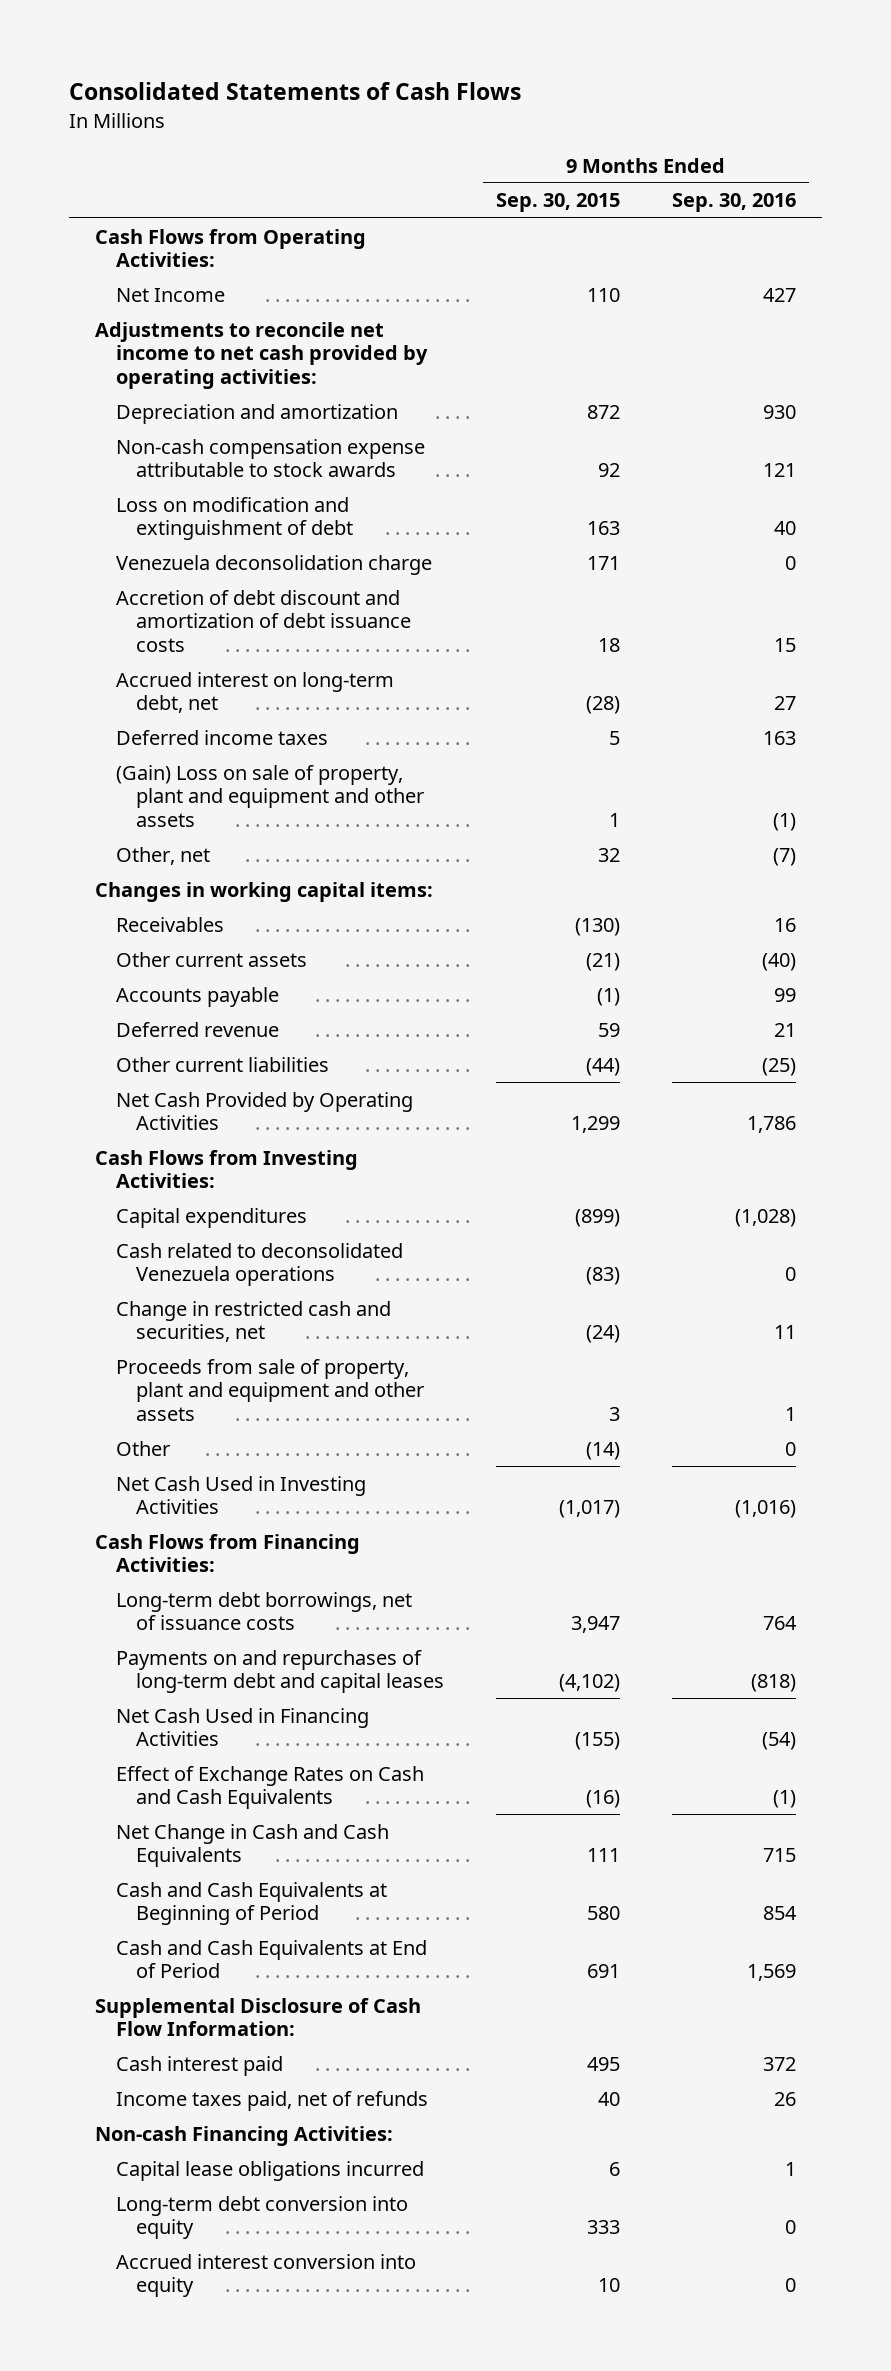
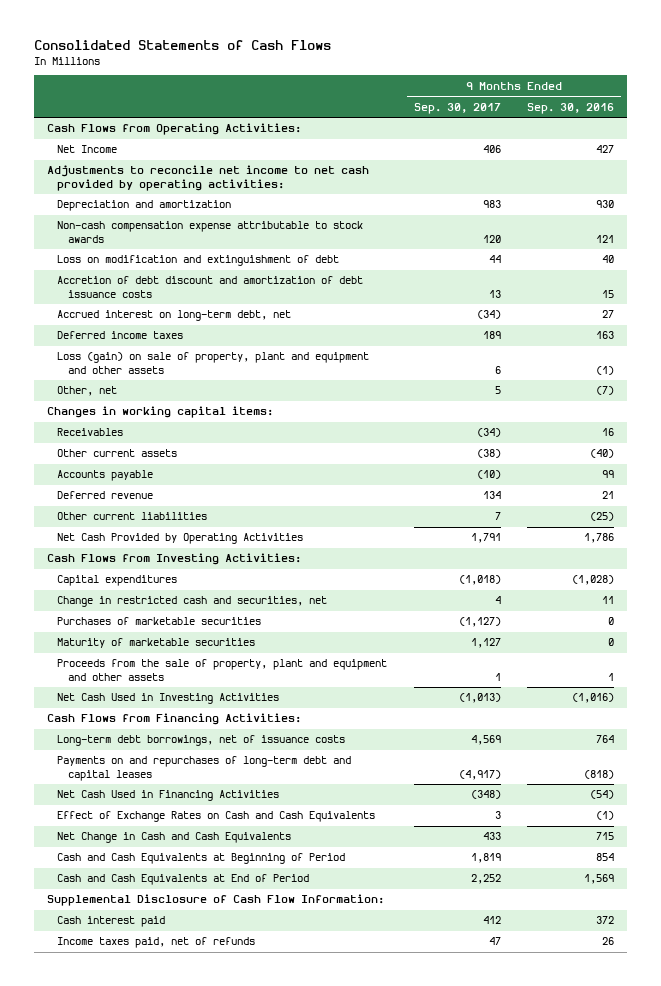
- | 9 Months Ended Sep. 30, 2015 | 9 Months Ended Sep. 30, 2016
+ | 9 Months Ended Sep. 30, 2017 | 9 Months Ended Sep. 30, 2016
- Venezuela deconsolidation charge | 171 | 0
- (Gain) Loss on sale of property, plant and equipment and other assets | 1 | (1)
+ Loss (gain) on sale of property, plant and equipment and other assets | 6 | (1)
- Cash related to deconsolidated Venezuela operations | (83) | 0
- Proceeds from sale of property, plant and equipment and other assets | 3 | 1
- Other | (14) | 0
+ Purchases of marketable securities | (1,127) | 0
+ Maturity of marketable securities | 1,127 | 0
+ Proceeds from the sale of property, plant and equipment and other assets | 1 | 1
- Non-cash Financing Activities:
- Capital lease obligations incurred | 6 | 1
- Long-term debt conversion into equity | 333 | 0
- Accrued interest conversion into equity | 10 | 0

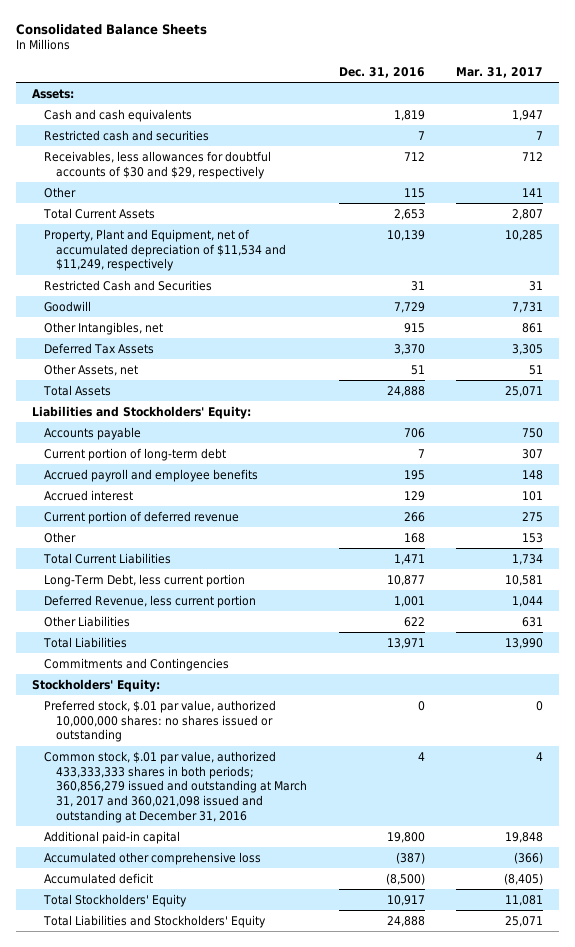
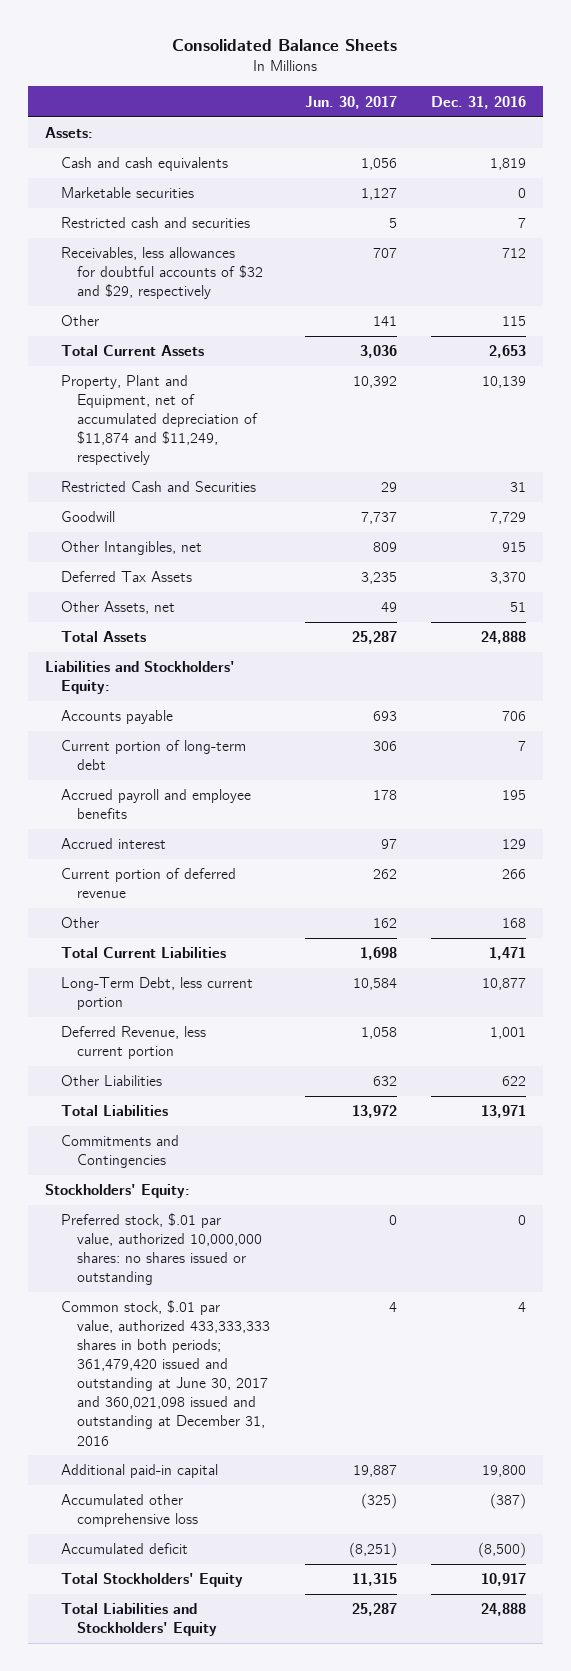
- | Dec. 31, 2016 | Mar. 31, 2017
+ | Jun. 30, 2017 | Dec. 31, 2016
+ Marketable securities | 1,127 | 0
- Receivables, less allowances for doubtful accounts of $30 and $29, respectively | 712 | 712
+ Receivables, less allowances for doubtful accounts of $32 and $29, respectively | 707 | 712
- Property, Plant and Equipment, net of accumulated depreciation of $11,534 and $11,249, respectively | 10,139 | 10,285
+ Property, Plant and Equipment, net of accumulated depreciation of $11,874 and $11,249, respectively | 10,392 | 10,139
- Common stock, $.01 par value, authorized 433,333,333 shares in both periods; 360,856,279 issued and outstanding at March 31, 2017 and 360,021,098 issued and outstanding at December 31, 2016 | 4 | 4
+ Common stock, $.01 par value, authorized 433,333,333 shares in both periods; 361,479,420 issued and outstanding at June 30, 2017 and 360,021,098 issued and outstanding at December 31, 2016 | 4 | 4

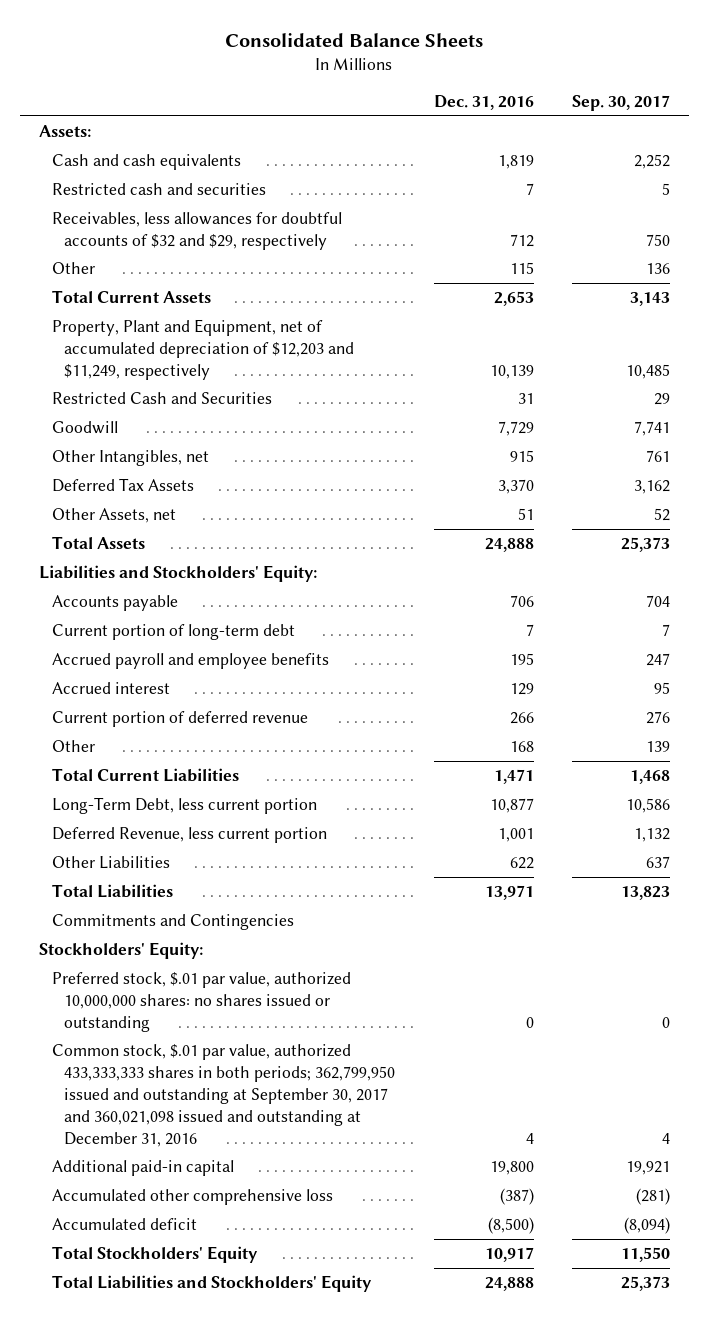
- | Jun. 30, 2017 | Dec. 31, 2016
+ | Dec. 31, 2016 | Sep. 30, 2017
- Marketable securities | 1,127 | 0
- Property, Plant and Equipment, net of accumulated depreciation of $11,874 and $11,249, respectively | 10,392 | 10,139
+ Property, Plant and Equipment, net of accumulated depreciation of $12,203 and $11,249, respectively | 10,139 | 10,485
- Common stock, $.01 par value, authorized 433,333,333 shares in both periods; 361,479,420 issued and outstanding at June 30, 2017 and 360,021,098 issued and outstanding at December 31, 2016 | 4 | 4
+ Common stock, $.01 par value, authorized 433,333,333 shares in both periods; 362,799,950 issued and outstanding at September 30, 2017 and 360,021,098 issued and outstanding at December 31, 2016 | 4 | 4

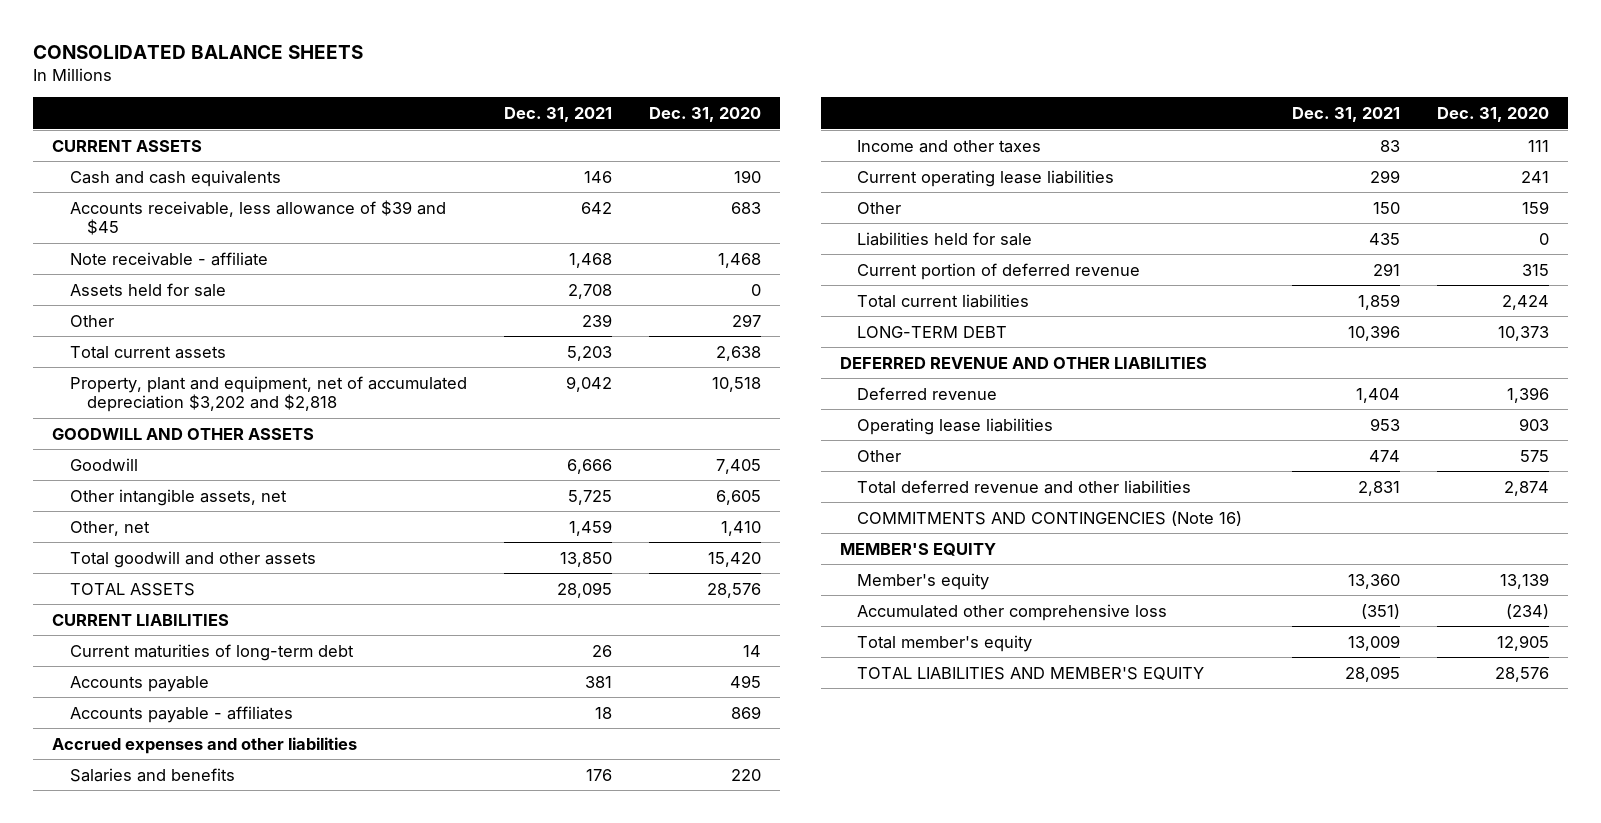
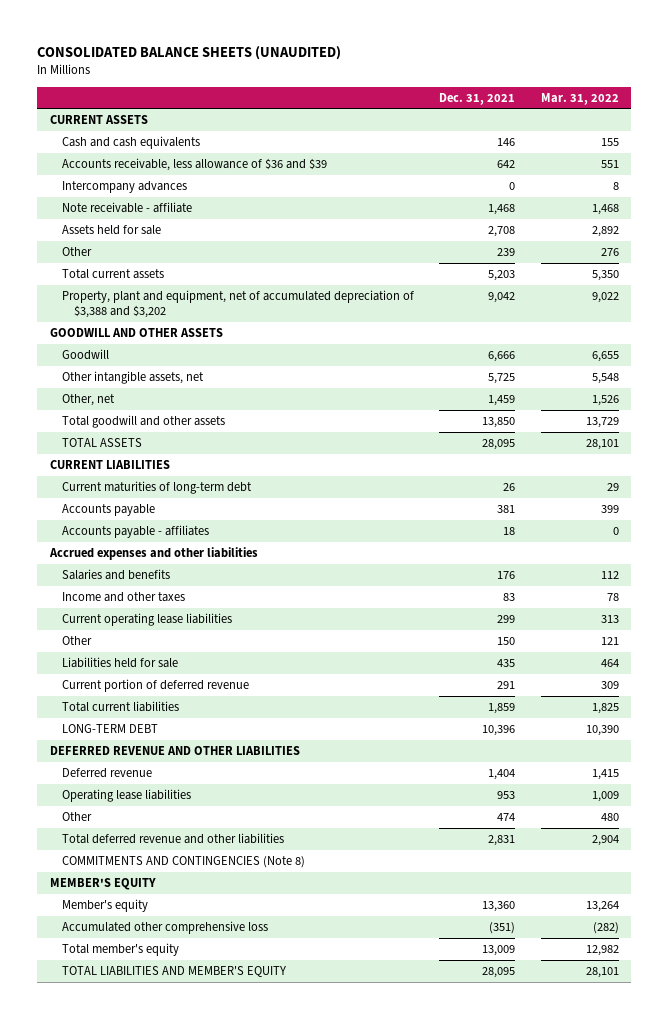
- CONSOLIDATED BALANCE SHEETS
+ CONSOLIDATED BALANCE SHEETS (UNAUDITED)
- | Dec. 31, 2021 | Dec. 31, 2020
+ | Dec. 31, 2021 | Mar. 31, 2022
- Accounts receivable, less allowance of $39 and $45 | 642 | 683
+ Accounts receivable, less allowance of $36 and $39 | 642 | 551
+ Intercompany advances | 0 | 8
- Property, plant and equipment, net of accumulated depreciation $3,202 and $2,818 | 9,042 | 10,518
+ Property, plant and equipment, net of accumulated depreciation of $3,388 and $3,202 | 9,042 | 9,022
- COMMITMENTS AND CONTINGENCIES (Note 16)
+ COMMITMENTS AND CONTINGENCIES (Note 8)

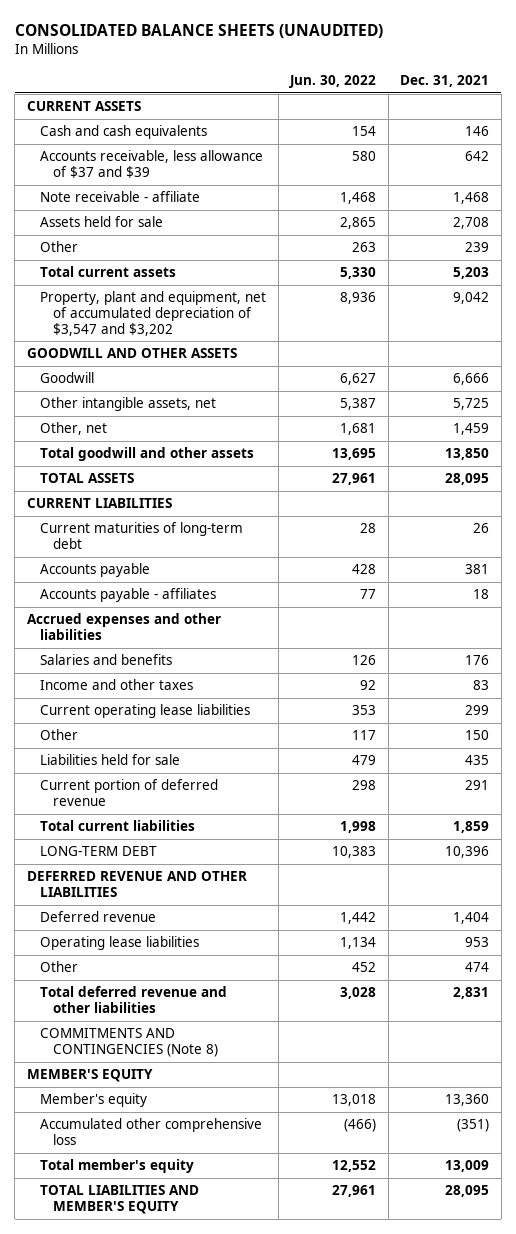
- | Dec. 31, 2021 | Mar. 31, 2022
+ | Jun. 30, 2022 | Dec. 31, 2021
- Accounts receivable, less allowance of $36 and $39 | 642 | 551
- Intercompany advances | 0 | 8
+ Accounts receivable, less allowance of $37 and $39 | 580 | 642
- Property, plant and equipment, net of accumulated depreciation of $3,388 and $3,202 | 9,042 | 9,022
+ Property, plant and equipment, net of accumulated depreciation of $3,547 and $3,202 | 8,936 | 9,042

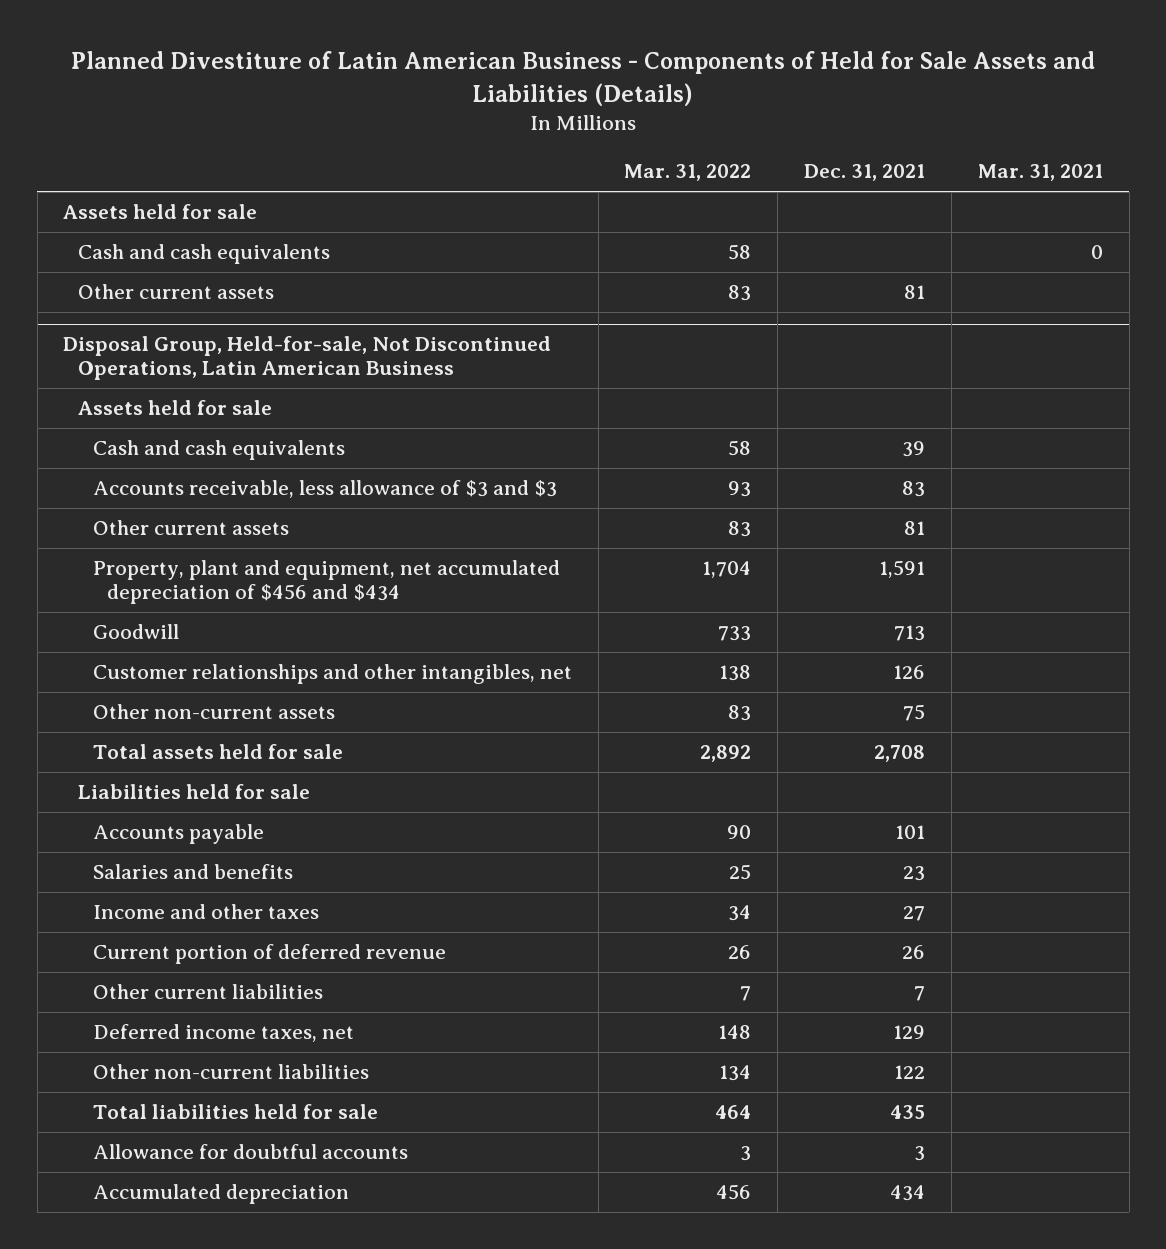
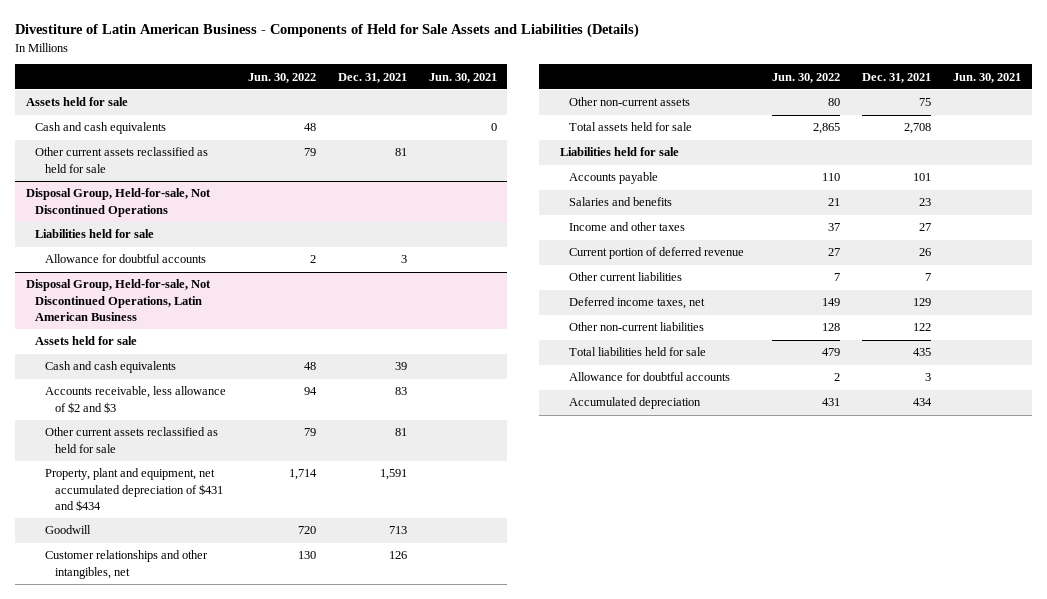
- Planned Divestiture of Latin American Business - Components of Held for Sale Assets and Liabilities (Details)
+ Divestiture of Latin American Business - Components of Held for Sale Assets and Liabilities (Details)
- | Mar. 31, 2022 | Dec. 31, 2021 | Mar. 31, 2021
+ | Jun. 30, 2022 | Dec. 31, 2021 | Jun. 30, 2021
- Other current assets | 83 | 81 |
+ Other current assets reclassified as held for sale | 79 | 81 |
+ Disposal Group, Held-for-sale, Not Discontinued Operations
+ Liabilities held for sale
+ Allowance for doubtful accounts | 2 | 3 |
@ Disposal Group, Held-for-sale, Not Discontinued Operations, Latin American Business
- Accounts receivable, less allowance of $3 and $3 | 93 | 83 |
- Other current assets | 83 | 81 |
- Property, plant and equipment, net accumulated depreciation of $456 and $434 | 1,704 | 1,591 |
+ Accounts receivable, less allowance of $2 and $3 | 94 | 83 |
+ Other current assets reclassified as held for sale | 79 | 81 |
+ Property, plant and equipment, net accumulated depreciation of $431 and $434 | 1,714 | 1,591 |

